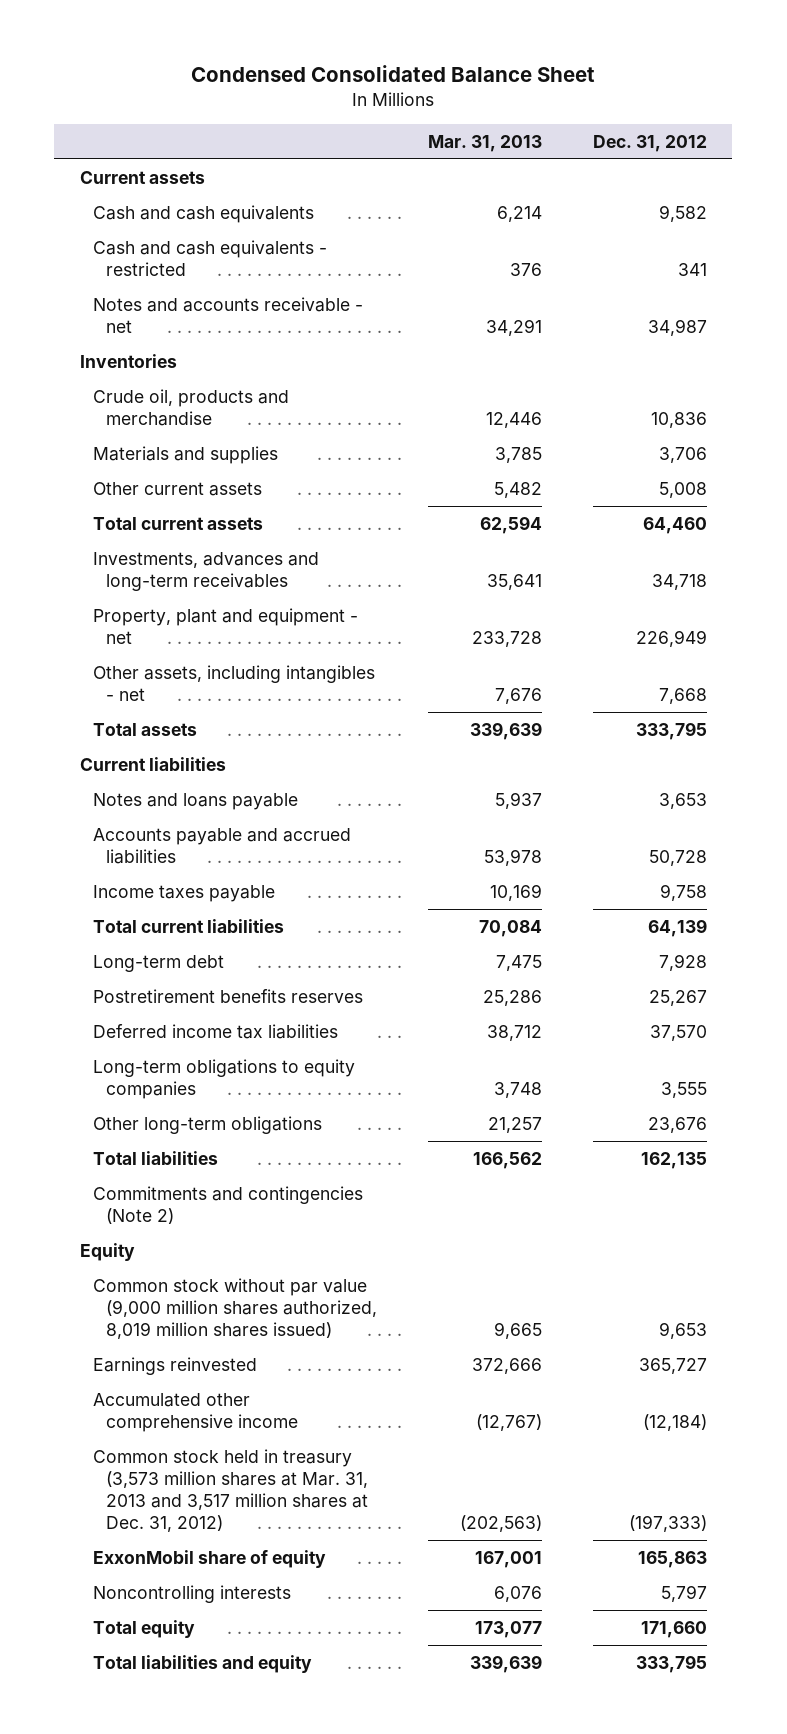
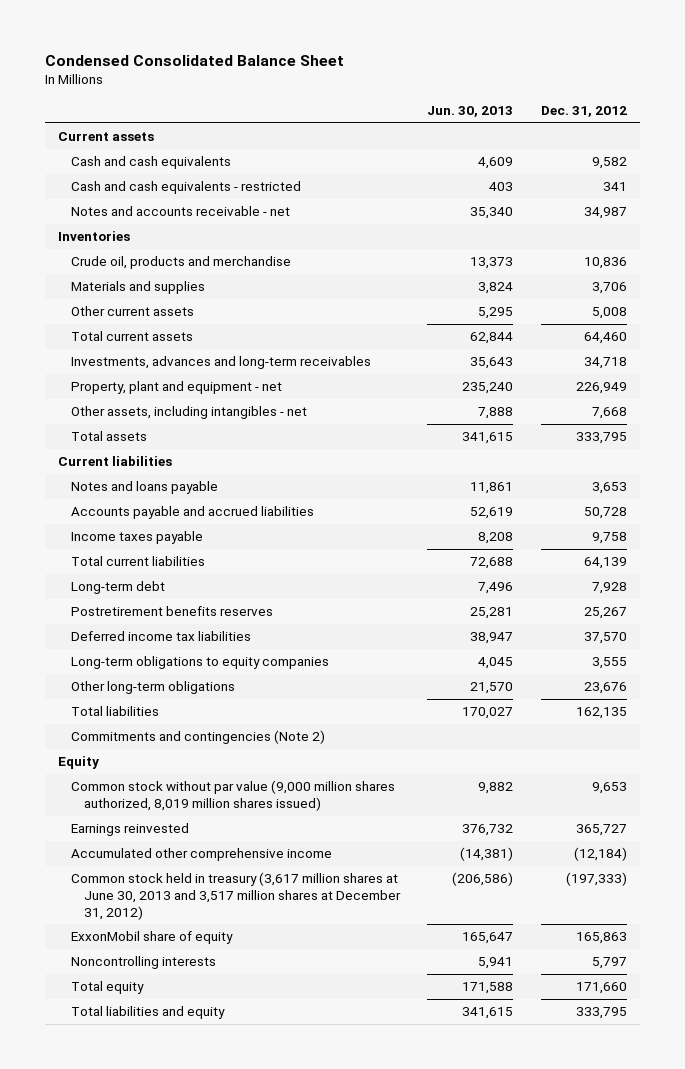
- | Mar. 31, 2013 | Dec. 31, 2012
+ | Jun. 30, 2013 | Dec. 31, 2012
- Common stock held in treasury (3,573 million shares at Mar. 31, 2013 and 3,517 million shares at Dec. 31, 2012) | (202,563) | (197,333)
+ Common stock held in treasury (3,617 million shares at June 30, 2013 and 3,517 million shares at December 31, 2012) | (206,586) | (197,333)

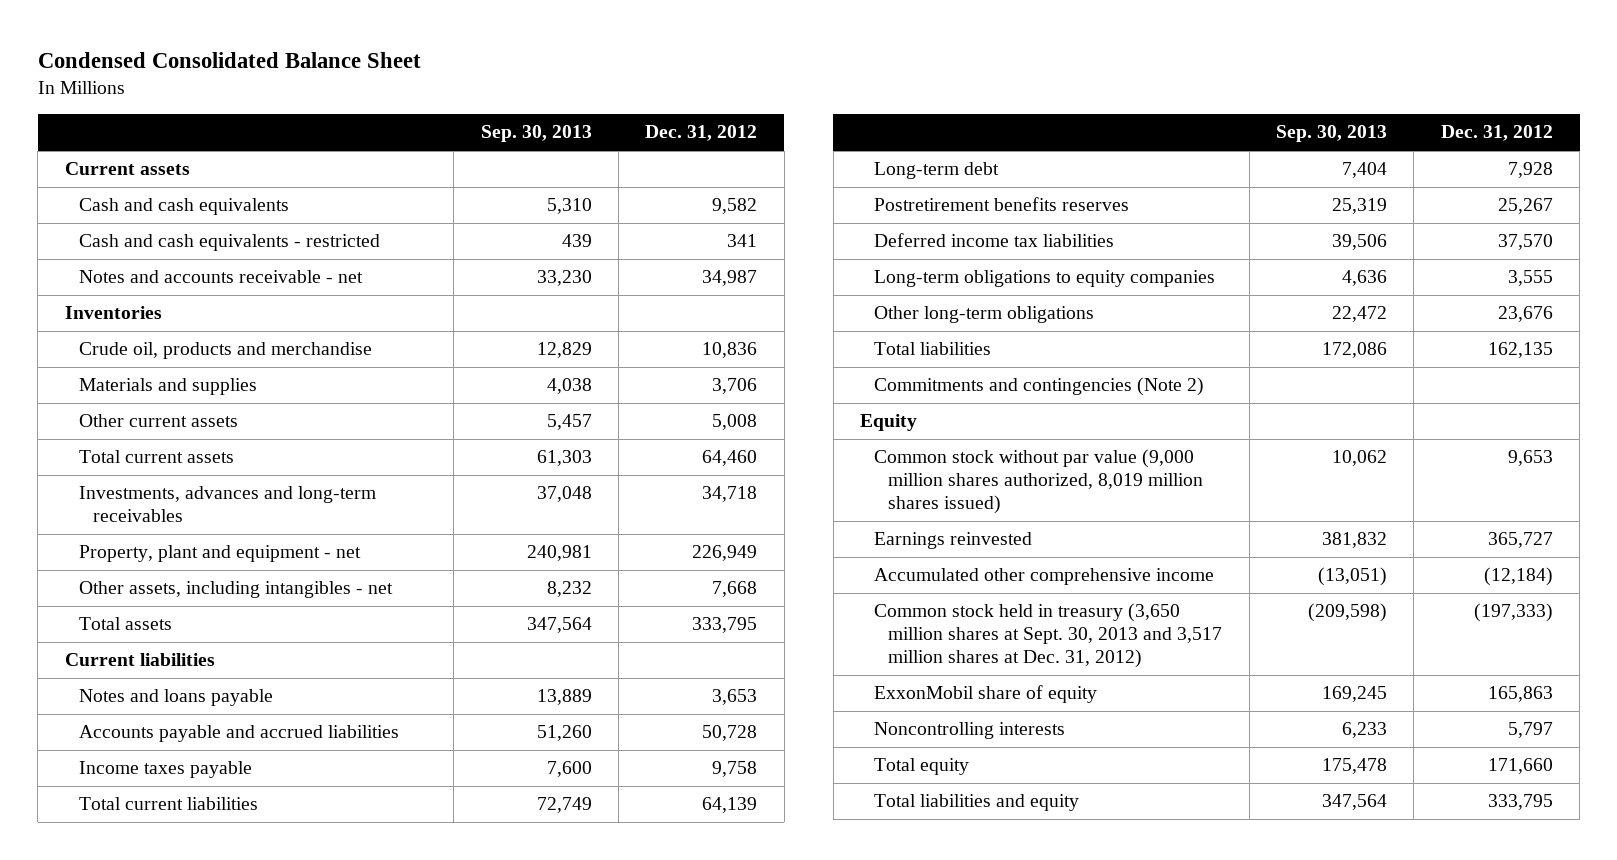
- | Jun. 30, 2013 | Dec. 31, 2012
+ | Sep. 30, 2013 | Dec. 31, 2012
- Common stock held in treasury (3,617 million shares at June 30, 2013 and 3,517 million shares at December 31, 2012) | (206,586) | (197,333)
+ Common stock held in treasury (3,650 million shares at Sept. 30, 2013 and 3,517 million shares at Dec. 31, 2012) | (209,598) | (197,333)

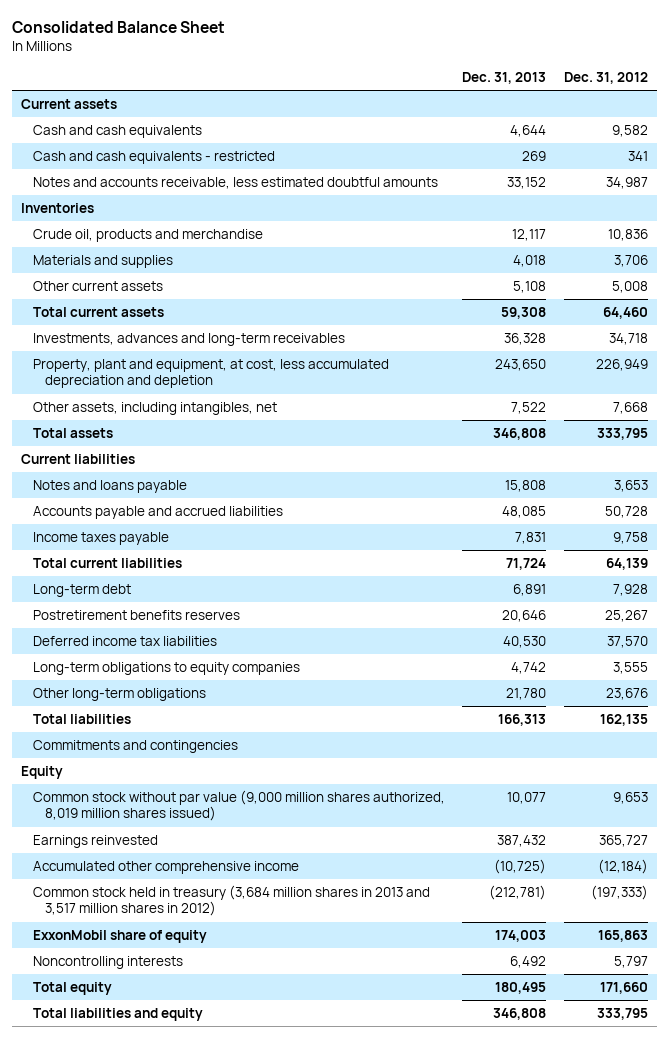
- Condensed Consolidated Balance Sheet
+ Consolidated Balance Sheet
- | Sep. 30, 2013 | Dec. 31, 2012
+ | Dec. 31, 2013 | Dec. 31, 2012
- Notes and accounts receivable - net | 33,230 | 34,987
+ Notes and accounts receivable, less estimated doubtful amounts | 33,152 | 34,987
- Property, plant and equipment - net | 240,981 | 226,949
- Other assets, including intangibles - net | 8,232 | 7,668
+ Property, plant and equipment, at cost, less accumulated depreciation and depletion | 243,650 | 226,949
+ Other assets, including intangibles, net | 7,522 | 7,668
- Commitments and contingencies (Note 2)
+ Commitments and contingencies
- Common stock held in treasury (3,650 million shares at Sept. 30, 2013 and 3,517 million shares at Dec. 31, 2012) | (209,598) | (197,333)
+ Common stock held in treasury (3,684 million shares in 2013 and 3,517 million shares in 2012) | (212,781) | (197,333)

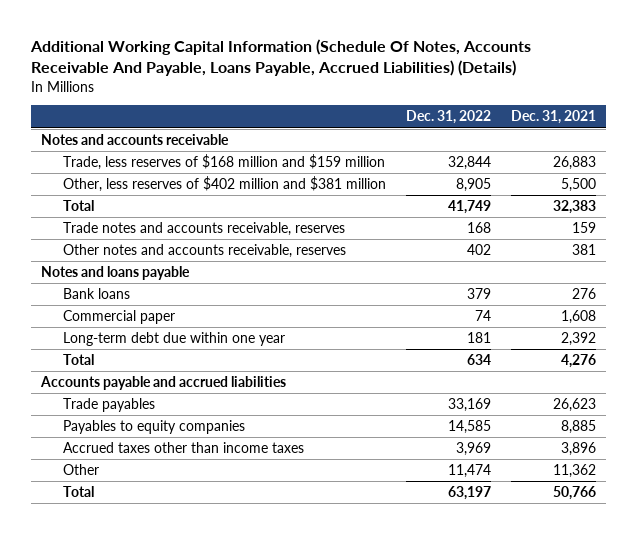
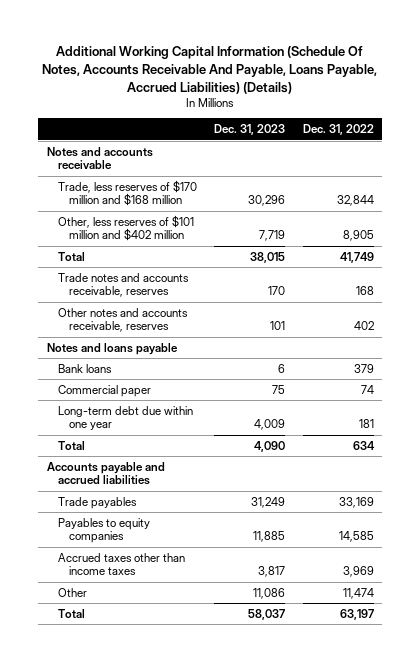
- | Dec. 31, 2022 | Dec. 31, 2021
+ | Dec. 31, 2023 | Dec. 31, 2022
- Trade, less reserves of $168 million and $159 million | 32,844 | 26,883
- Other, less reserves of $402 million and $381 million | 8,905 | 5,500
+ Trade, less reserves of $170 million and $168 million | 30,296 | 32,844
+ Other, less reserves of $101 million and $402 million | 7,719 | 8,905

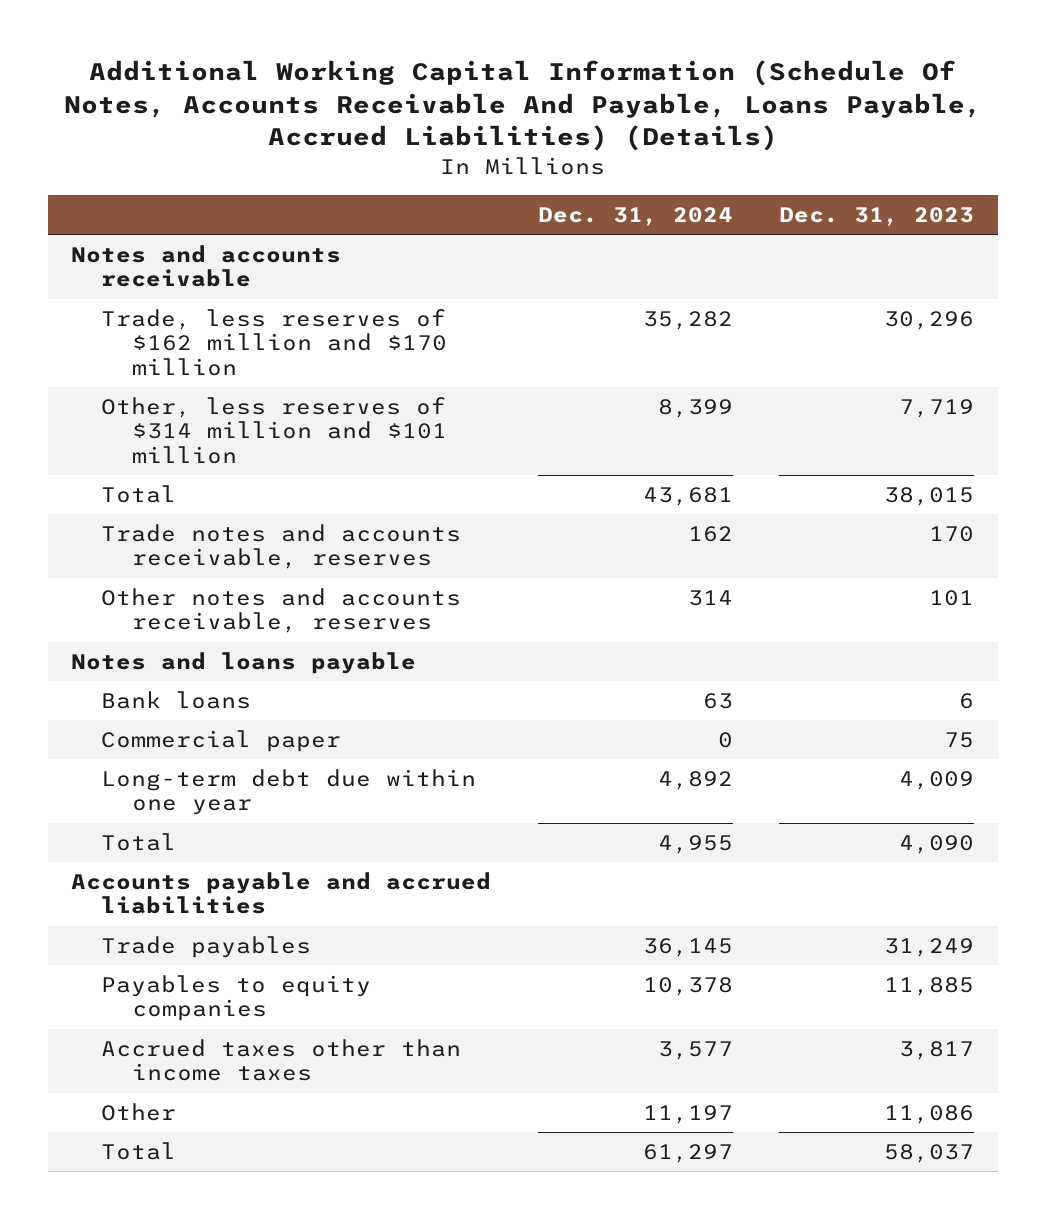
- | Dec. 31, 2023 | Dec. 31, 2022
+ | Dec. 31, 2024 | Dec. 31, 2023
- Trade, less reserves of $170 million and $168 million | 30,296 | 32,844
- Other, less reserves of $101 million and $402 million | 7,719 | 8,905
+ Trade, less reserves of $162 million and $170 million | 35,282 | 30,296
+ Other, less reserves of $314 million and $101 million | 8,399 | 7,719

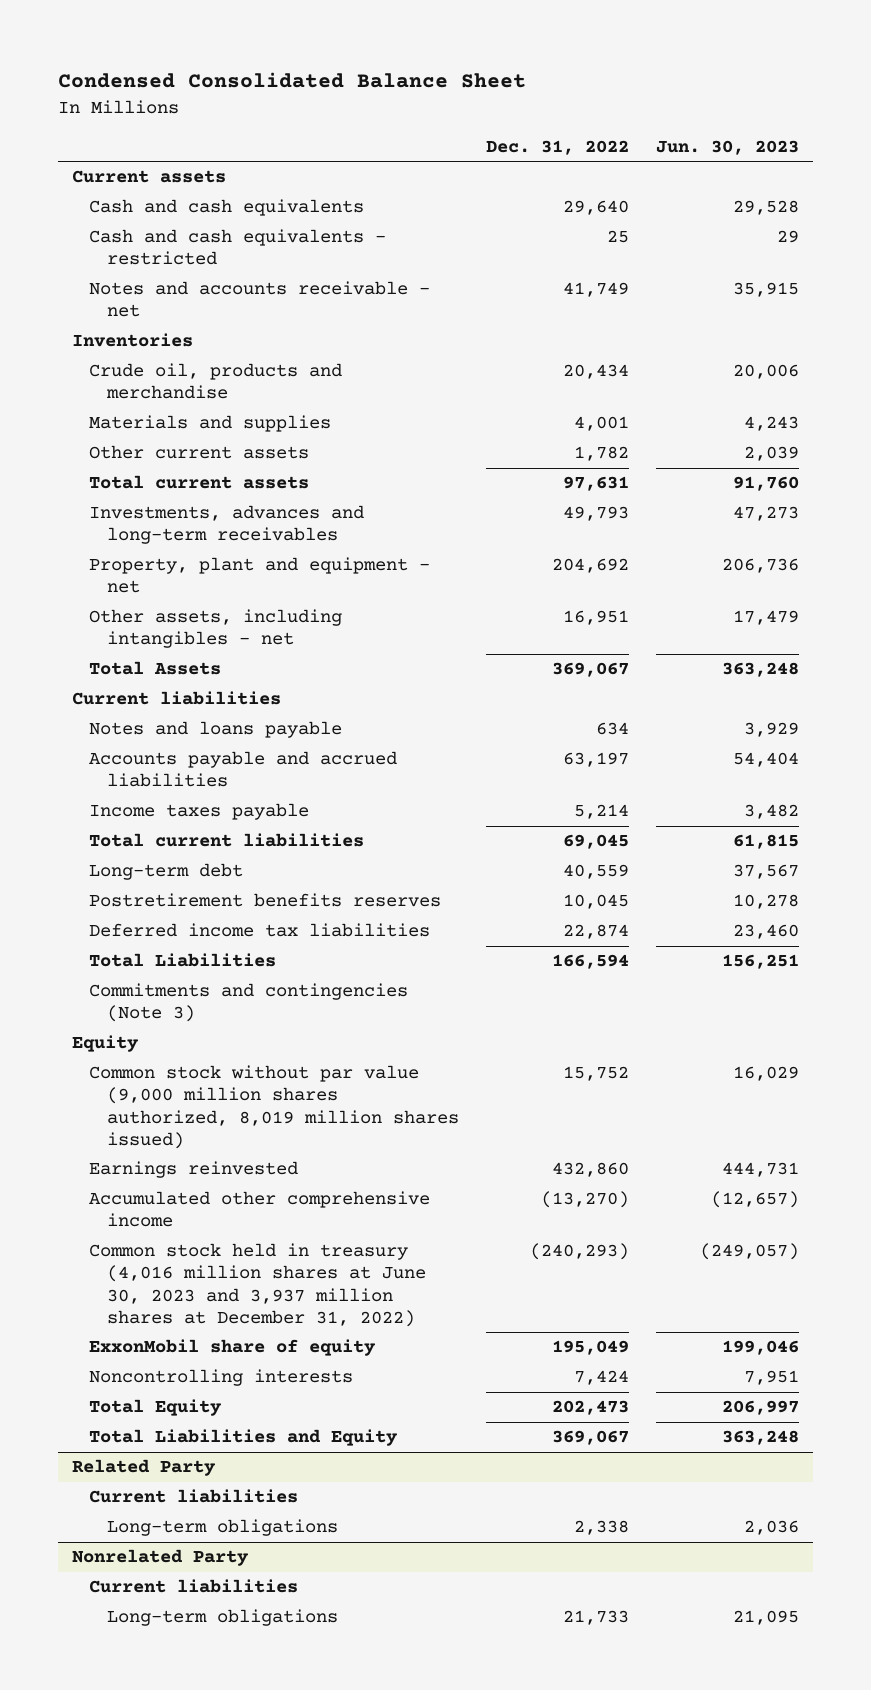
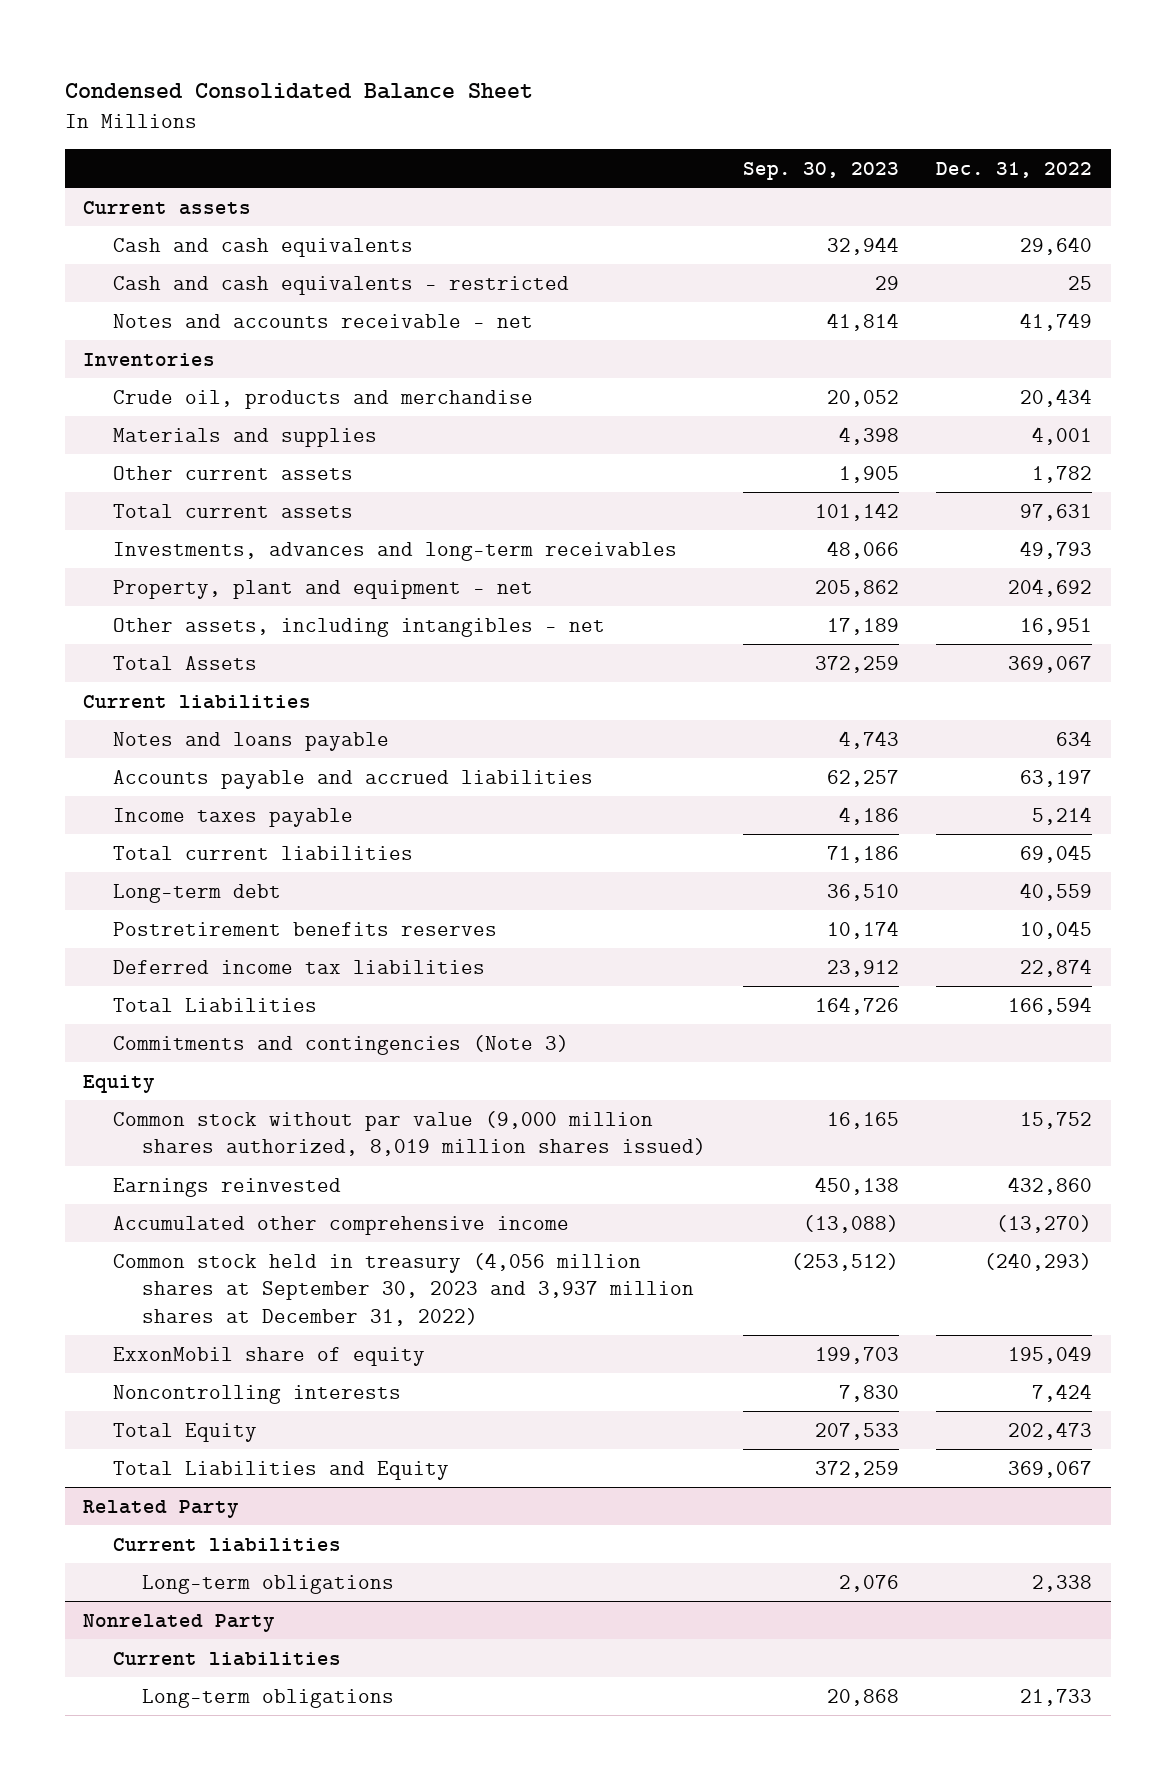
- | Dec. 31, 2022 | Jun. 30, 2023
+ | Sep. 30, 2023 | Dec. 31, 2022
- Common stock held in treasury (4,016 million shares at June 30, 2023 and 3,937 million shares at December 31, 2022) | (240,293) | (249,057)
+ Common stock held in treasury (4,056 million shares at September 30, 2023 and 3,937 million shares at December 31, 2022) | (253,512) | (240,293)

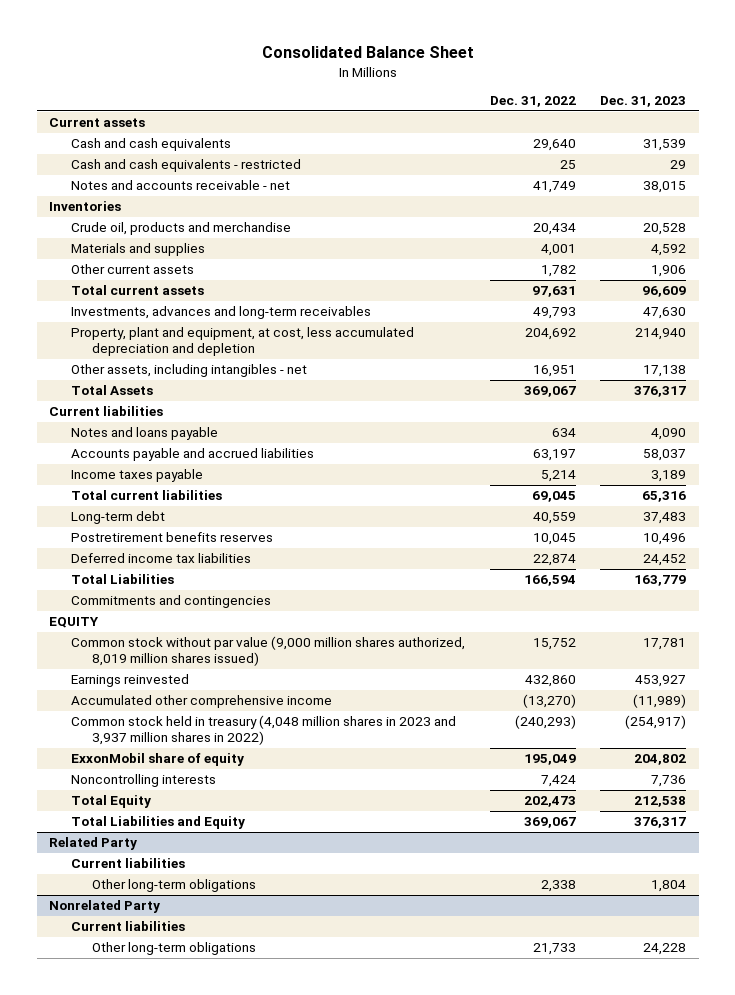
- Condensed Consolidated Balance Sheet
+ Consolidated Balance Sheet
- | Sep. 30, 2023 | Dec. 31, 2022
+ | Dec. 31, 2022 | Dec. 31, 2023
- Property, plant and equipment - net | 205,862 | 204,692
+ Property, plant and equipment, at cost, less accumulated depreciation and depletion | 204,692 | 214,940
- Commitments and contingencies (Note 3)
- Equity
+ Commitments and contingencies
+ EQUITY
- Common stock held in treasury (4,056 million shares at September 30, 2023 and 3,937 million shares at December 31, 2022) | (253,512) | (240,293)
+ Common stock held in treasury (4,048 million shares in 2023 and 3,937 million shares in 2022) | (240,293) | (254,917)
@ Related Party
- Long-term obligations | 2,076 | 2,338
+ Other long-term obligations | 2,338 | 1,804
@ Nonrelated Party
- Long-term obligations | 20,868 | 21,733
+ Other long-term obligations | 21,733 | 24,228

